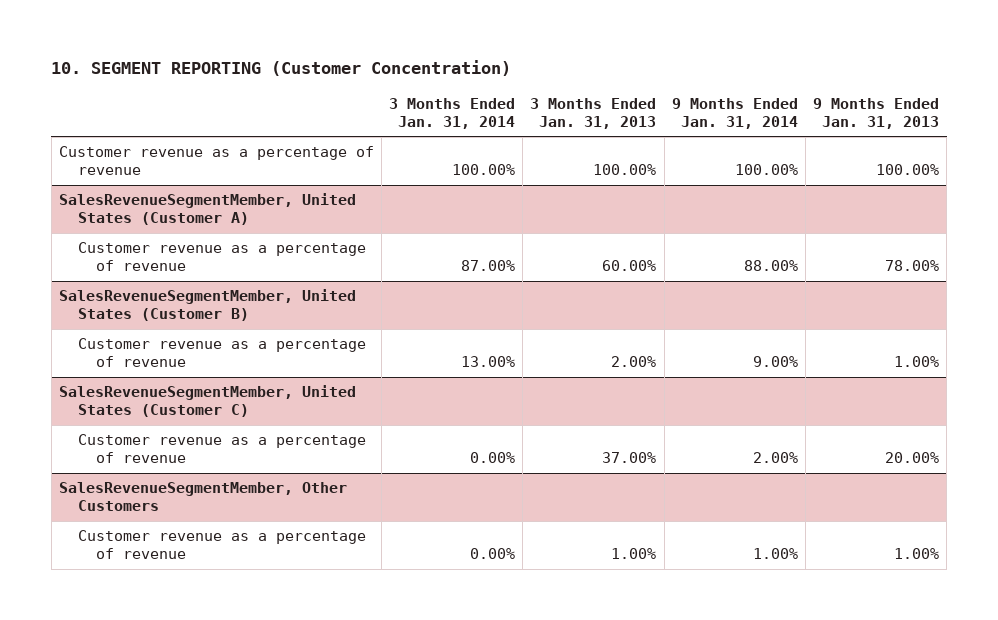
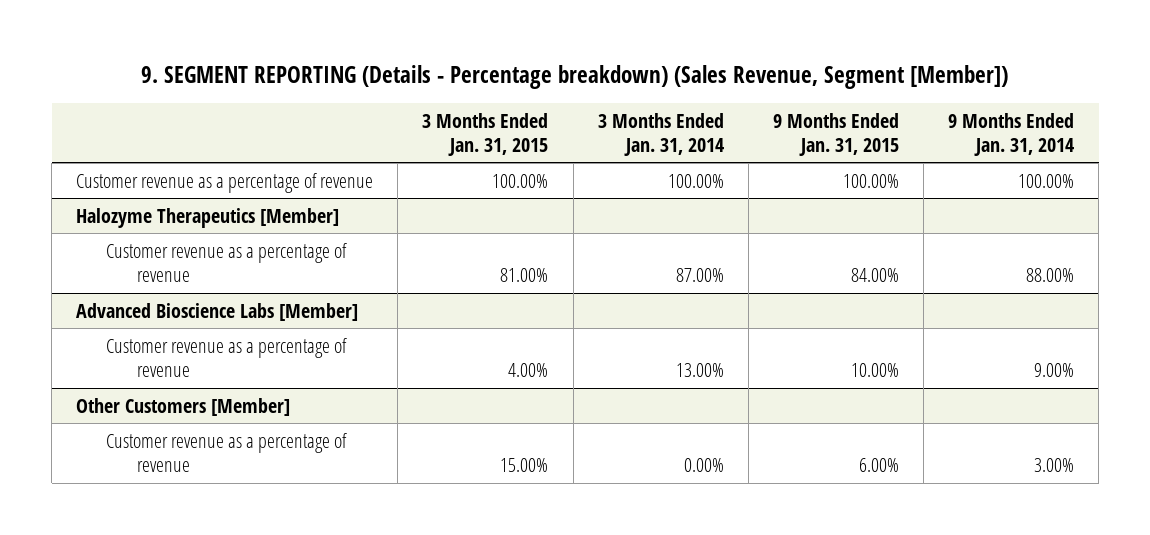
- 10. SEGMENT REPORTING (Customer Concentration)
+ 9. SEGMENT REPORTING (Details - Percentage breakdown) (Sales Revenue, Segment [Member])
- | 3 Months Ended Jan. 31, 2014 | 3 Months Ended Jan. 31, 2013 | 9 Months Ended Jan. 31, 2014 | 9 Months Ended Jan. 31, 2013
+ | 3 Months Ended Jan. 31, 2015 | 3 Months Ended Jan. 31, 2014 | 9 Months Ended Jan. 31, 2015 | 9 Months Ended Jan. 31, 2014
- SalesRevenueSegmentMember, United States (Customer A)
+ Halozyme Therapeutics [Member]
- SalesRevenueSegmentMember, United States (Customer B)
+ Advanced Bioscience Labs [Member]
- SalesRevenueSegmentMember, United States (Customer C)
- Customer revenue as a percentage of revenue | 0.00% | 37.00% | 2.00% | 20.00%
- SalesRevenueSegmentMember, Other Customers
- Customer revenue as a percentage of revenue | 0.00% | 1.00% | 1.00% | 1.00%
+ Other Customers [Member]
+ Customer revenue as a percentage of revenue | 15.00% | 0.00% | 6.00% | 3.00%

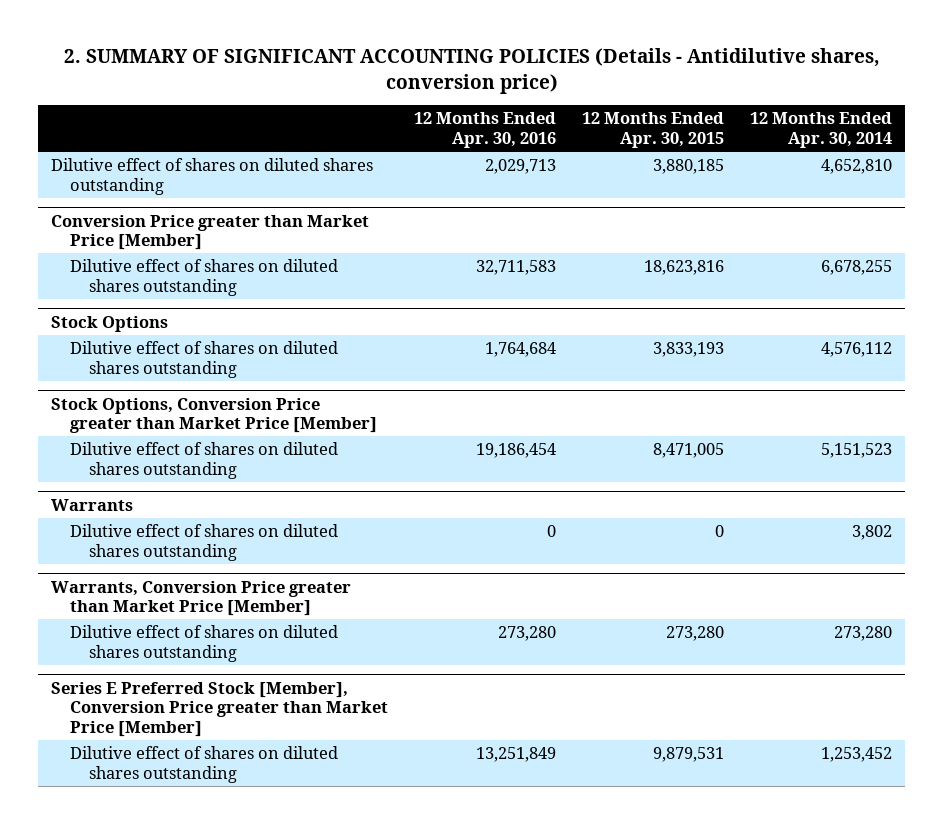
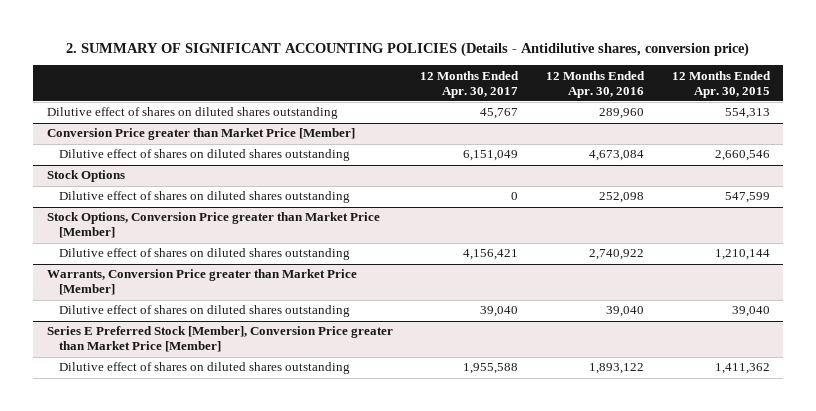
- | 12 Months Ended Apr. 30, 2016 | 12 Months Ended Apr. 30, 2015 | 12 Months Ended Apr. 30, 2014
+ | 12 Months Ended Apr. 30, 2017 | 12 Months Ended Apr. 30, 2016 | 12 Months Ended Apr. 30, 2015
- Dilutive effect of shares on diluted shares outstanding | 2,029,713 | 3,880,185 | 4,652,810
+ Dilutive effect of shares on diluted shares outstanding | 45,767 | 289,960 | 554,313
@ Conversion Price greater than Market Price [Member]
- Dilutive effect of shares on diluted shares outstanding | 32,711,583 | 18,623,816 | 6,678,255
+ Dilutive effect of shares on diluted shares outstanding | 6,151,049 | 4,673,084 | 2,660,546
@ Stock Options
- Dilutive effect of shares on diluted shares outstanding | 1,764,684 | 3,833,193 | 4,576,112
+ Dilutive effect of shares on diluted shares outstanding | 0 | 252,098 | 547,599
@ Stock Options, Conversion Price greater than Market Price [Member]
- Dilutive effect of shares on diluted shares outstanding | 19,186,454 | 8,471,005 | 5,151,523
- Warrants
- Dilutive effect of shares on diluted shares outstanding | 0 | 0 | 3,802
@ Stock Options, Conversion Price greater than Market Price [Member]
+ Dilutive effect of shares on diluted shares outstanding | 4,156,421 | 2,740,922 | 1,210,144
@ Warrants, Conversion Price greater than Market Price [Member]
- Dilutive effect of shares on diluted shares outstanding | 273,280 | 273,280 | 273,280
+ Dilutive effect of shares on diluted shares outstanding | 39,040 | 39,040 | 39,040
@ Series E Preferred Stock [Member], Conversion Price greater than Market Price [Member]
- Dilutive effect of shares on diluted shares outstanding | 13,251,849 | 9,879,531 | 1,253,452
+ Dilutive effect of shares on diluted shares outstanding | 1,955,588 | 1,893,122 | 1,411,362

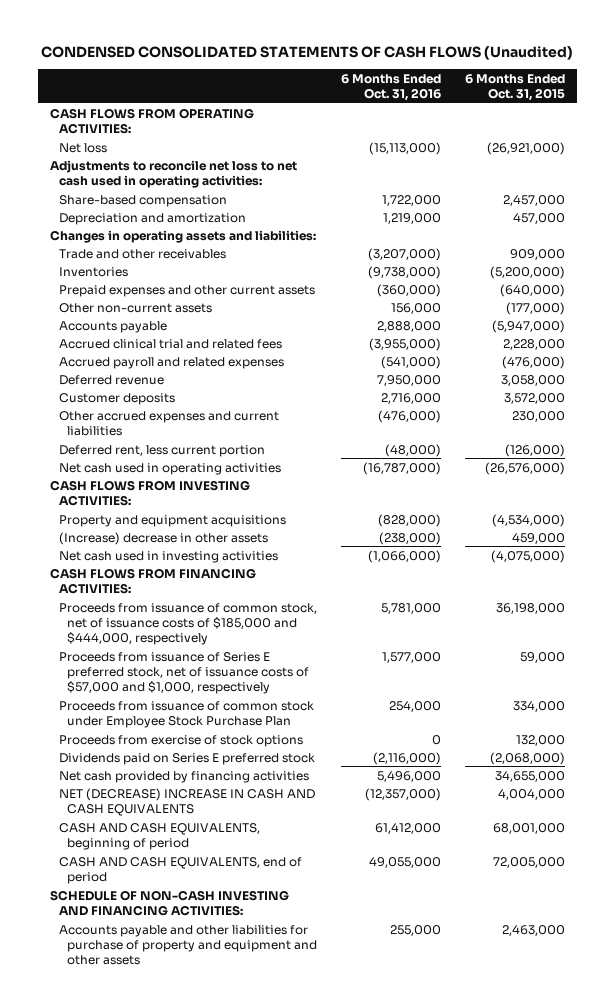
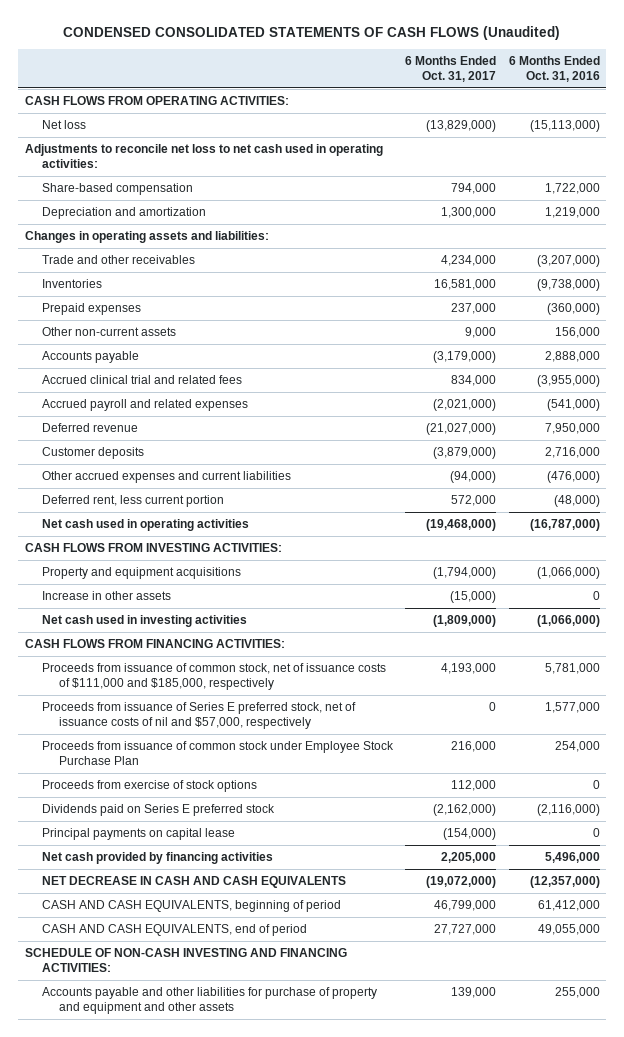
- | 6 Months Ended Oct. 31, 2016 | 6 Months Ended Oct. 31, 2015
+ | 6 Months Ended Oct. 31, 2017 | 6 Months Ended Oct. 31, 2016
- Prepaid expenses and other current assets | (360,000) | (640,000)
+ Prepaid expenses | 237,000 | (360,000)
- Property and equipment acquisitions | (828,000) | (4,534,000)
- (Increase) decrease in other assets | (238,000) | 459,000
+ Property and equipment acquisitions | (1,794,000) | (1,066,000)
+ Increase in other assets | (15,000) | 0
- Proceeds from issuance of common stock, net of issuance costs of $185,000 and $444,000, respectively | 5,781,000 | 36,198,000
- Proceeds from issuance of Series E preferred stock, net of issuance costs of $57,000 and $1,000, respectively | 1,577,000 | 59,000
+ Proceeds from issuance of common stock, net of issuance costs of $111,000 and $185,000, respectively | 4,193,000 | 5,781,000
+ Proceeds from issuance of Series E preferred stock, net of issuance costs of nil and $57,000, respectively | 0 | 1,577,000
+ Principal payments on capital lease | (154,000) | 0
- NET (DECREASE) INCREASE IN CASH AND CASH EQUIVALENTS | (12,357,000) | 4,004,000
+ NET DECREASE IN CASH AND CASH EQUIVALENTS | (19,072,000) | (12,357,000)

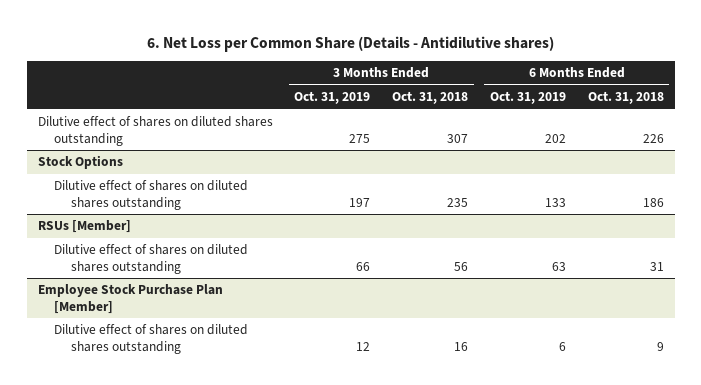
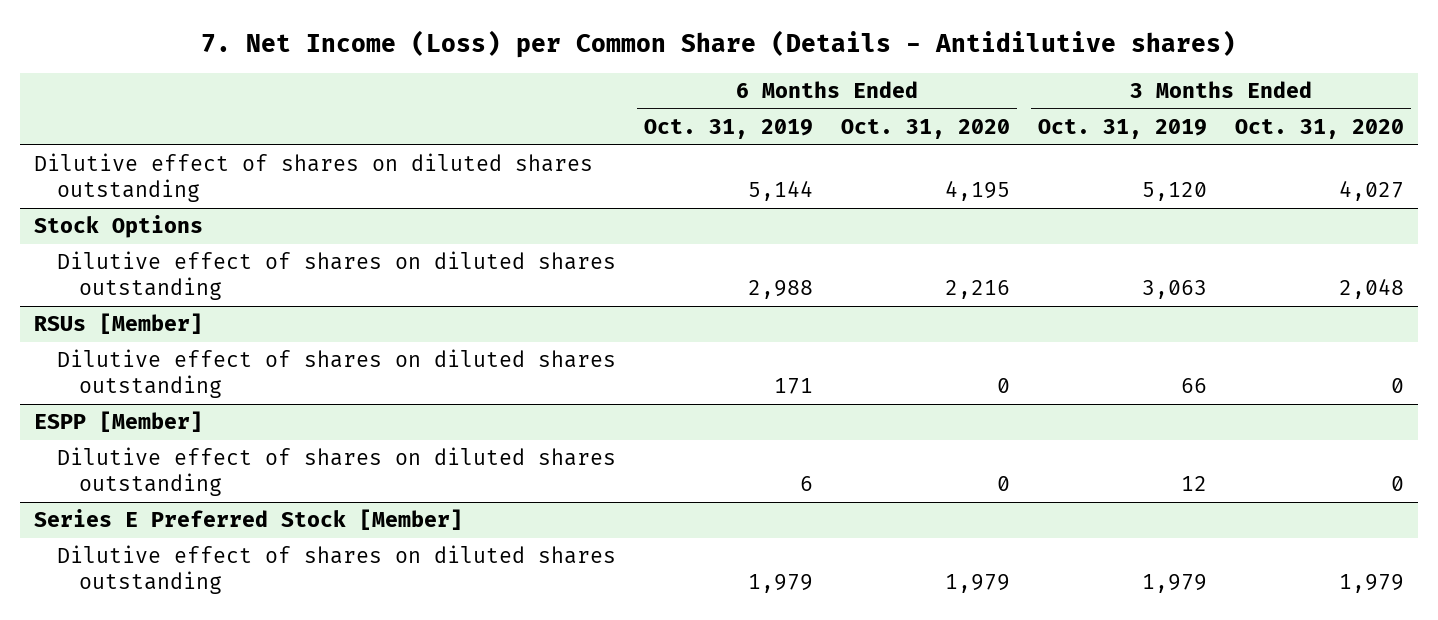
- 6. Net Loss per Common Share (Details - Antidilutive shares)
+ 7. Net Income (Loss) per Common Share (Details - Antidilutive shares)
- | 3 Months Ended Oct. 31, 2019 | 3 Months Ended Oct. 31, 2018 | 6 Months Ended Oct. 31, 2019 | 6 Months Ended Oct. 31, 2018
+ | 6 Months Ended Oct. 31, 2019 | 6 Months Ended Oct. 31, 2020 | 3 Months Ended Oct. 31, 2019 | 3 Months Ended Oct. 31, 2020
- Dilutive effect of shares on diluted shares outstanding | 275 | 307 | 202 | 226
+ Dilutive effect of shares on diluted shares outstanding | 5,144 | 4,195 | 5,120 | 4,027
@ Stock Options
- Dilutive effect of shares on diluted shares outstanding | 197 | 235 | 133 | 186
+ Dilutive effect of shares on diluted shares outstanding | 2,988 | 2,216 | 3,063 | 2,048
@ RSUs [Member]
- Dilutive effect of shares on diluted shares outstanding | 66 | 56 | 63 | 31
- Employee Stock Purchase Plan [Member]
@ RSUs [Member]
+ Dilutive effect of shares on diluted shares outstanding | 171 | 0 | 66 | 0
+ ESPP [Member]
+ Series E Preferred Stock [Member]
+ Dilutive effect of shares on diluted shares outstanding | 1,979 | 1,979 | 1,979 | 1,979

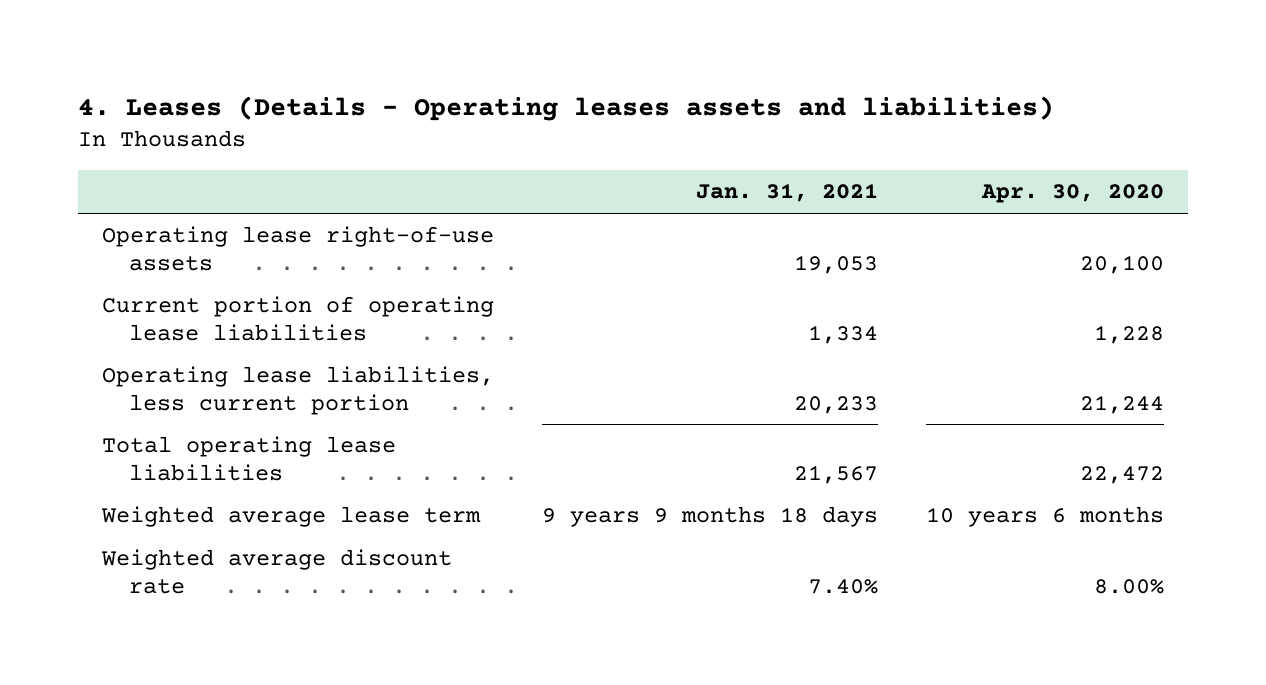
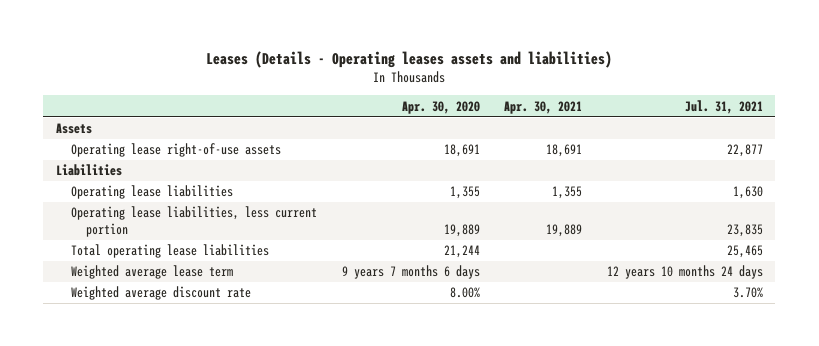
- 4. Leases (Details - Operating leases assets and liabilities)
+ Leases (Details - Operating leases assets and liabilities)
- | Jan. 31, 2021 | Apr. 30, 2020
+ | Apr. 30, 2020 | Apr. 30, 2021 | Jul. 31, 2021
- Operating lease right-of-use assets | 19,053 | 20,100
- Current portion of operating lease liabilities | 1,334 | 1,228
- Operating lease liabilities, less current portion | 20,233 | 21,244
- Total operating lease liabilities | 21,567 | 22,472
- Weighted average lease term | 9 years 9 months 18 days | 10 years 6 months
+ Assets
+ Operating lease right-of-use assets | 18,691 | 18,691 | 22,877
+ Liabilities
+ Operating lease liabilities | 1,355 | 1,355 | 1,630
+ Operating lease liabilities, less current portion | 19,889 | 19,889 | 23,835
+ Total operating lease liabilities | 21,244 | | 25,465
+ Weighted average lease term | 9 years 7 months 6 days | | 12 years 10 months 24 days

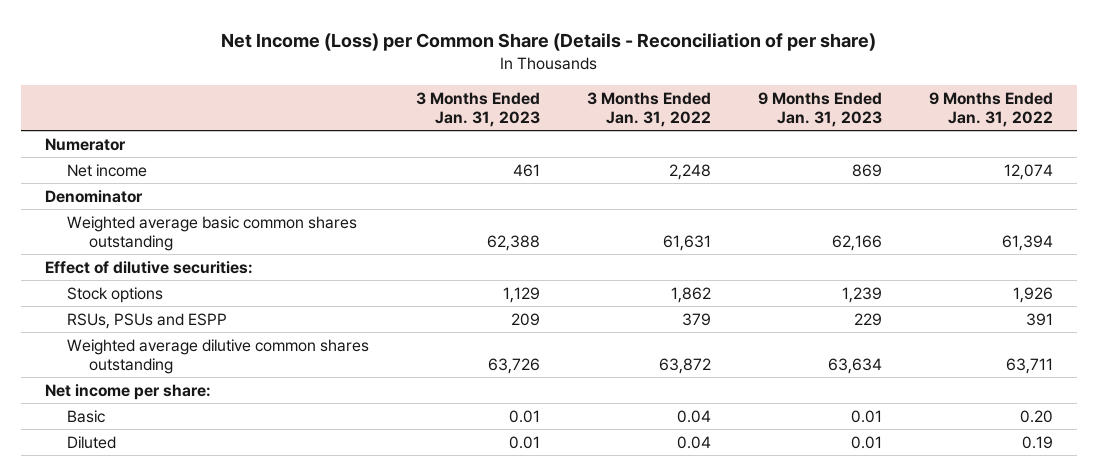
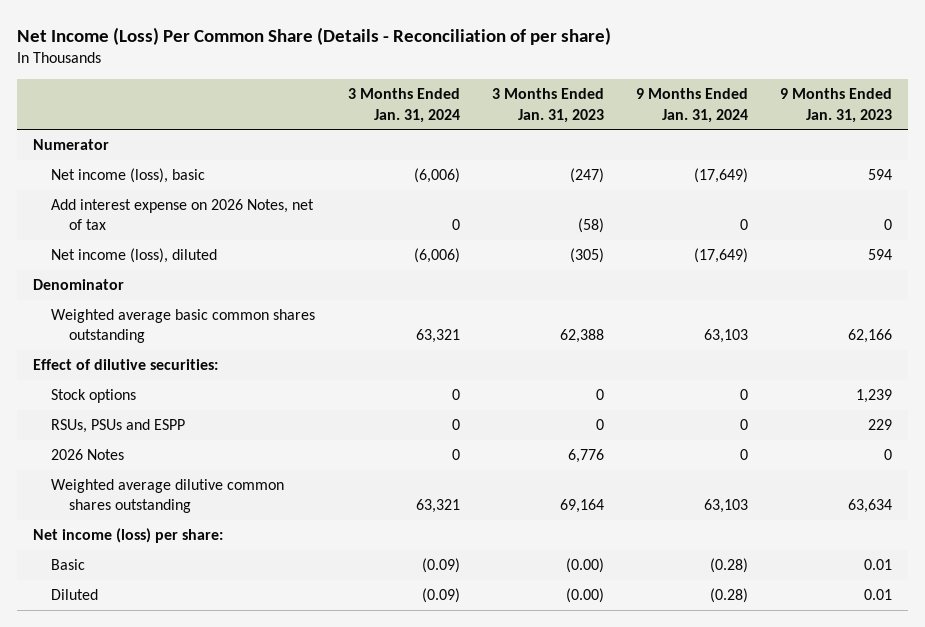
- Net Income (Loss) per Common Share (Details - Reconciliation of per share)
+ Net Income (Loss) Per Common Share (Details - Reconciliation of per share)
- | 3 Months Ended Jan. 31, 2023 | 3 Months Ended Jan. 31, 2022 | 9 Months Ended Jan. 31, 2023 | 9 Months Ended Jan. 31, 2022
+ | 3 Months Ended Jan. 31, 2024 | 3 Months Ended Jan. 31, 2023 | 9 Months Ended Jan. 31, 2024 | 9 Months Ended Jan. 31, 2023
- Net income | 461 | 2,248 | 869 | 12,074
+ Net income (loss), basic | (6,006) | (247) | (17,649) | 594
+ Add interest expense on 2026 Notes, net of tax | 0 | (58) | 0 | 0
+ Net income (loss), diluted | (6,006) | (305) | (17,649) | 594
- Stock options | 1,129 | 1,862 | 1,239 | 1,926
- RSUs, PSUs and ESPP | 209 | 379 | 229 | 391
- Weighted average dilutive common shares outstanding | 63,726 | 63,872 | 63,634 | 63,711
- Net income per share:
- Basic | 0.01 | 0.04 | 0.01 | 0.20
- Diluted | 0.01 | 0.04 | 0.01 | 0.19
+ Stock options | 0 | 0 | 0 | 1,239
+ RSUs, PSUs and ESPP | 0 | 0 | 0 | 229
+ 2026 Notes | 0 | 6,776 | 0 | 0
+ Weighted average dilutive common shares outstanding | 63,321 | 69,164 | 63,103 | 63,634
+ Net income (loss) per share:
+ Basic | (0.09) | (0.00) | (0.28) | 0.01
+ Diluted | (0.09) | (0.00) | (0.28) | 0.01

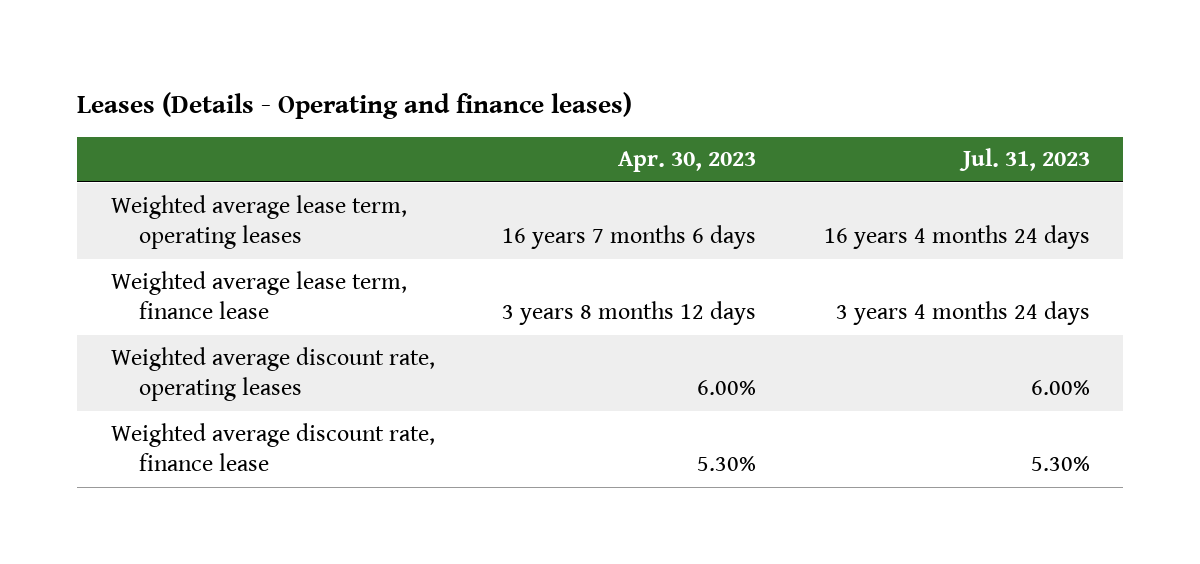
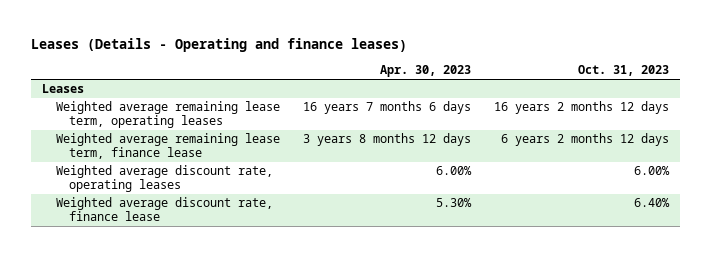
- | Apr. 30, 2023 | Jul. 31, 2023
+ | Apr. 30, 2023 | Oct. 31, 2023
- Weighted average lease term, operating leases | 16 years 7 months 6 days | 16 years 4 months 24 days
- Weighted average lease term, finance lease | 3 years 8 months 12 days | 3 years 4 months 24 days
+ Leases
+ Weighted average remaining lease term, operating leases | 16 years 7 months 6 days | 16 years 2 months 12 days
+ Weighted average remaining lease term, finance lease | 3 years 8 months 12 days | 6 years 2 months 12 days

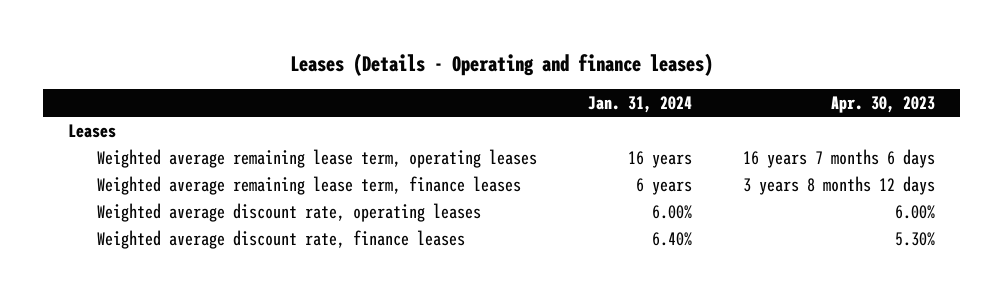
- | Apr. 30, 2023 | Oct. 31, 2023
+ | Jan. 31, 2024 | Apr. 30, 2023
- Weighted average remaining lease term, finance lease | 3 years 8 months 12 days | 6 years 2 months 12 days
+ Weighted average remaining lease term, finance leases | 6 years | 3 years 8 months 12 days
- Weighted average discount rate, finance lease | 5.30% | 6.40%
+ Weighted average discount rate, finance leases | 6.40% | 5.30%

